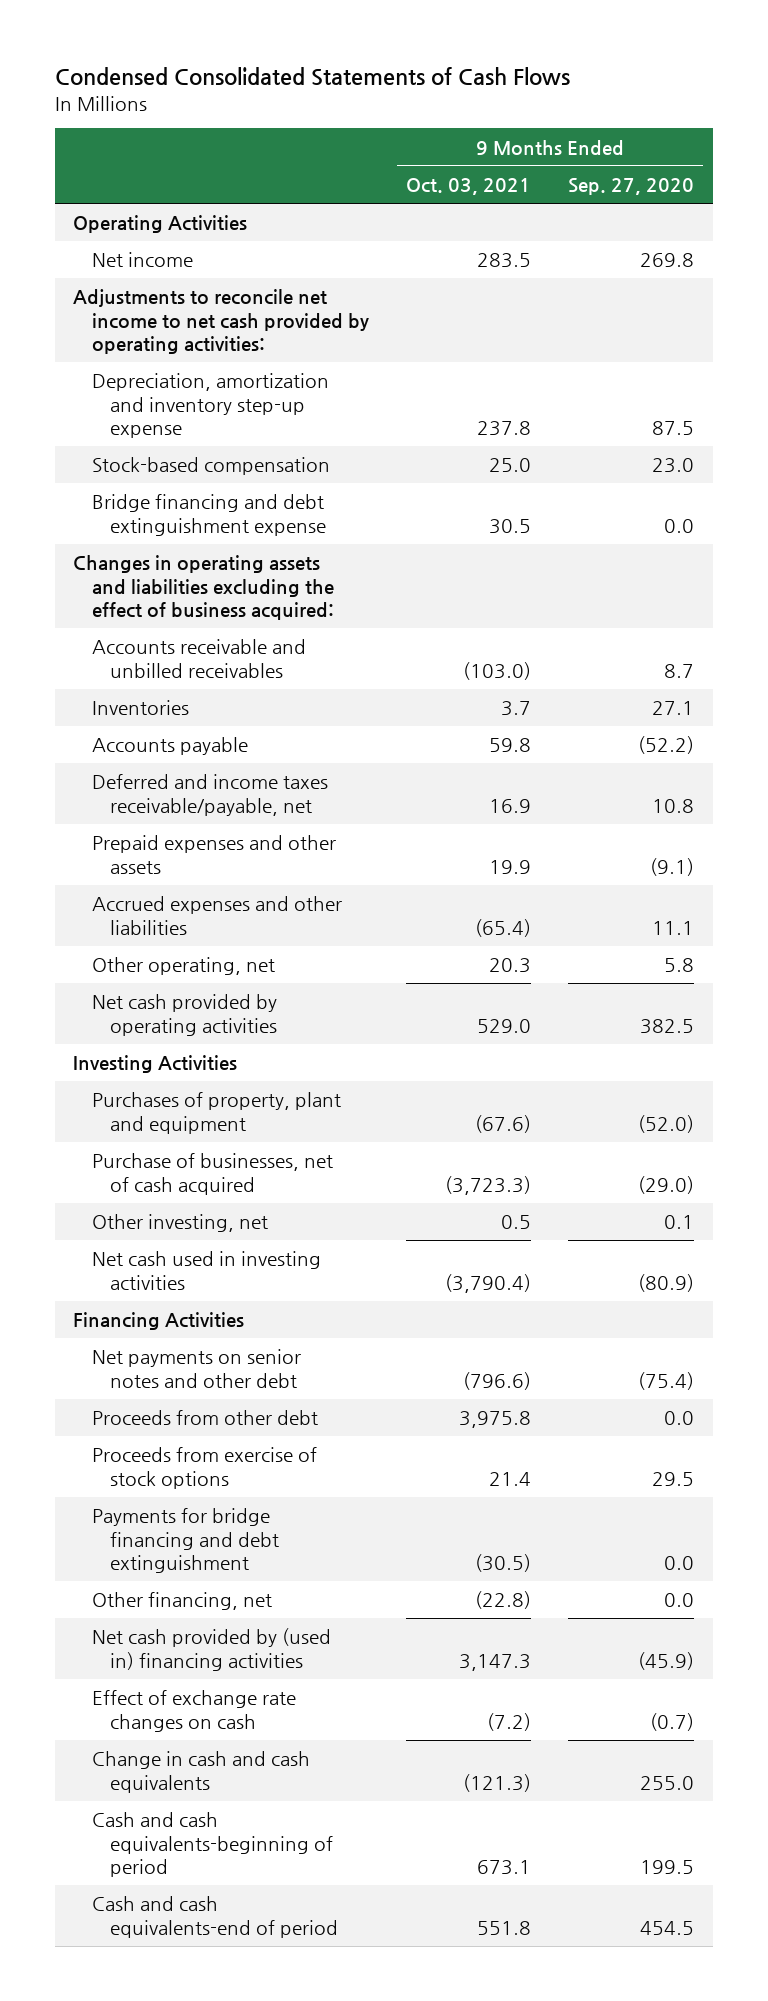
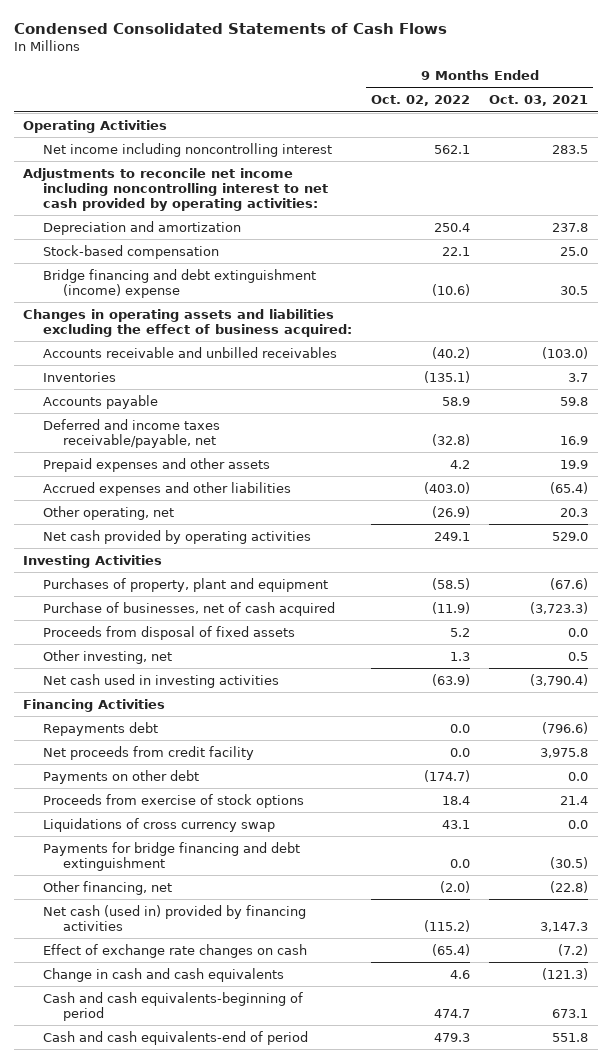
- | 9 Months Ended Oct. 03, 2021 | 9 Months Ended Sep. 27, 2020
+ | 9 Months Ended Oct. 02, 2022 | 9 Months Ended Oct. 03, 2021
- Net income | 283.5 | 269.8
- Adjustments to reconcile net income to net cash provided by operating activities:
- Depreciation, amortization and inventory step-up expense | 237.8 | 87.5
+ Net income including noncontrolling interest | 562.1 | 283.5
+ Adjustments to reconcile net income including noncontrolling interest to net cash provided by operating activities:
+ Depreciation and amortization | 250.4 | 237.8
- Bridge financing and debt extinguishment expense | 30.5 | 0.0
+ Bridge financing and debt extinguishment (income) expense | (10.6) | 30.5
+ Proceeds from disposal of fixed assets | 5.2 | 0.0
- Net payments on senior notes and other debt | (796.6) | (75.4)
- Proceeds from other debt | 3,975.8 | 0.0
+ Repayments debt | 0.0 | (796.6)
+ Net proceeds from credit facility | 0.0 | 3,975.8
+ Payments on other debt | (174.7) | 0.0
+ Liquidations of cross currency swap | 43.1 | 0.0
- Net cash provided by (used in) financing activities | 3,147.3 | (45.9)
+ Net cash (used in) provided by financing activities | (115.2) | 3,147.3

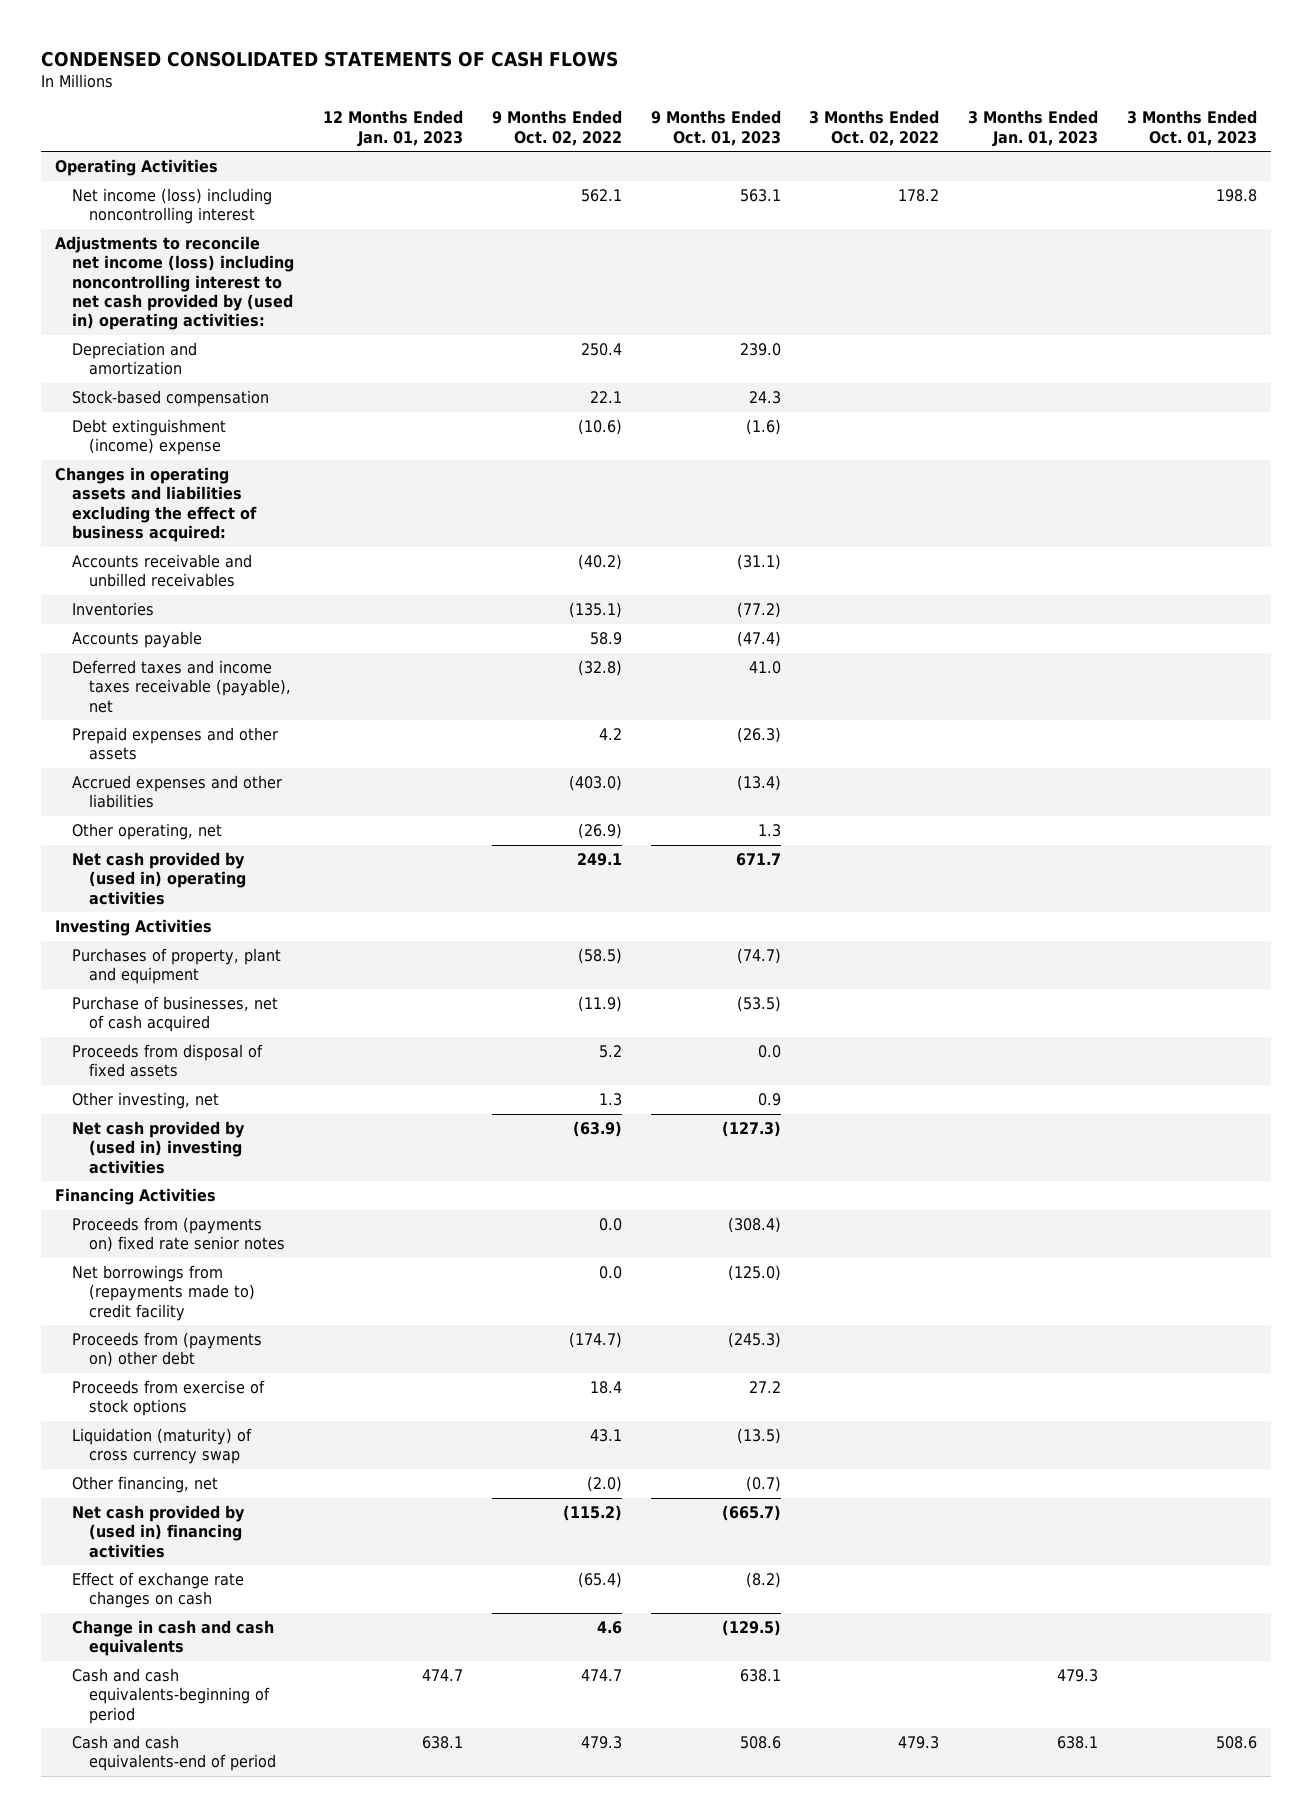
- Condensed Consolidated Statements of Cash Flows
+ CONDENSED CONSOLIDATED STATEMENTS OF CASH FLOWS
- | 9 Months Ended Oct. 02, 2022 | 9 Months Ended Oct. 03, 2021
+ | 12 Months Ended Jan. 01, 2023 | 9 Months Ended Oct. 02, 2022 | 9 Months Ended Oct. 01, 2023 | 3 Months Ended Oct. 02, 2022 | 3 Months Ended Jan. 01, 2023 | 3 Months Ended Oct. 01, 2023
- Net income including noncontrolling interest | 562.1 | 283.5
- Adjustments to reconcile net income including noncontrolling interest to net cash provided by operating activities:
+ Net income (loss) including noncontrolling interest | | 562.1 | 563.1 | 178.2 | | 198.8
+ Adjustments to reconcile net income (loss) including noncontrolling interest to net cash provided by (used in) operating activities:
- Bridge financing and debt extinguishment (income) expense | (10.6) | 30.5
+ Debt extinguishment (income) expense | | (10.6) | (1.6) | | |
- Deferred and income taxes receivable/payable, net | (32.8) | 16.9
+ Deferred taxes and income taxes receivable (payable), net | | (32.8) | 41.0 | | |
- Net cash provided by operating activities | 249.1 | 529.0
+ Net cash provided by (used in) operating activities | | 249.1 | 671.7 | | |
- Net cash used in investing activities | (63.9) | (3,790.4)
+ Net cash provided by (used in) investing activities | | (63.9) | (127.3) | | |
- Repayments debt | 0.0 | (796.6)
- Net proceeds from credit facility | 0.0 | 3,975.8
- Payments on other debt | (174.7) | 0.0
+ Proceeds from (payments on) fixed rate senior notes | | 0.0 | (308.4) | | |
+ Net borrowings from (repayments made to) credit facility | | 0.0 | (125.0) | | |
+ Proceeds from (payments on) other debt | | (174.7) | (245.3) | | |
- Liquidations of cross currency swap | 43.1 | 0.0
- Payments for bridge financing and debt extinguishment | 0.0 | (30.5)
+ Liquidation (maturity) of cross currency swap | | 43.1 | (13.5) | | |
- Net cash (used in) provided by financing activities | (115.2) | 3,147.3
+ Net cash provided by (used in) financing activities | | (115.2) | (665.7) | | |

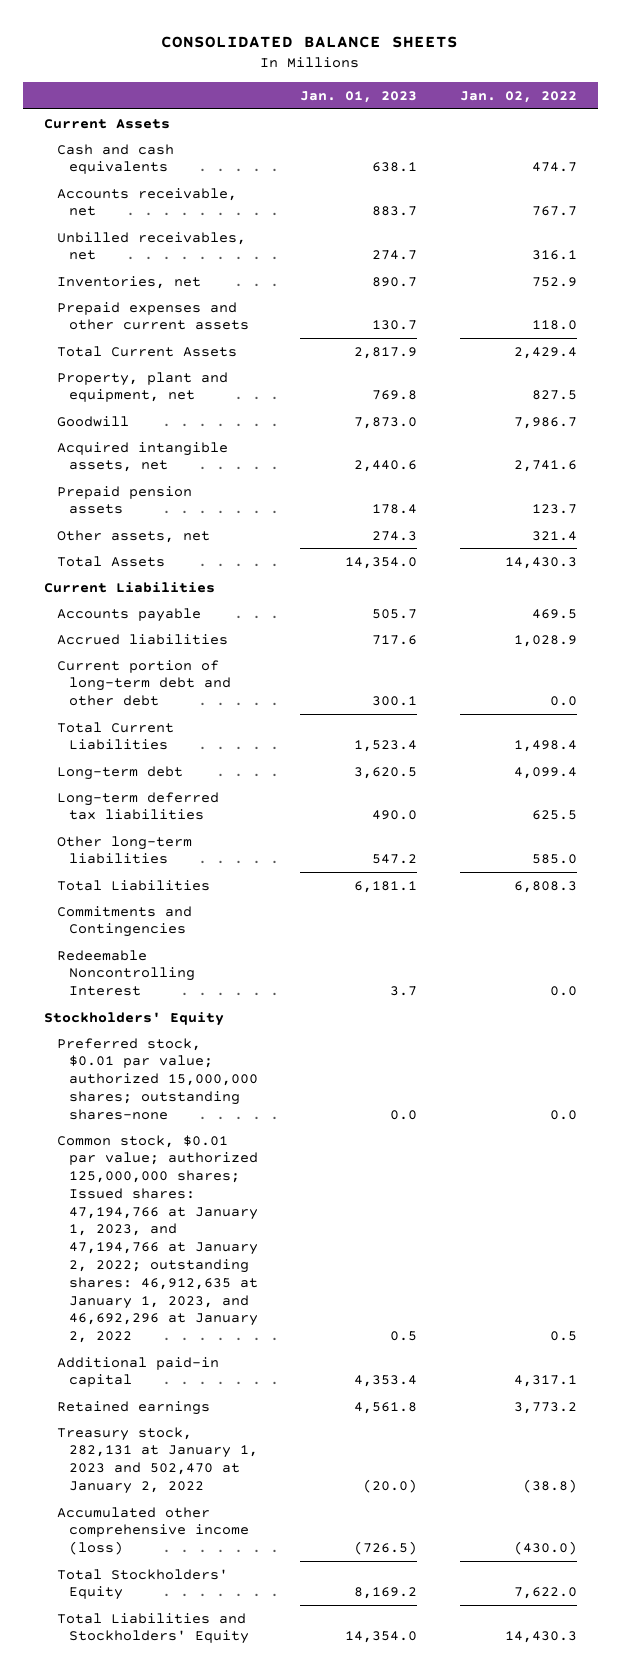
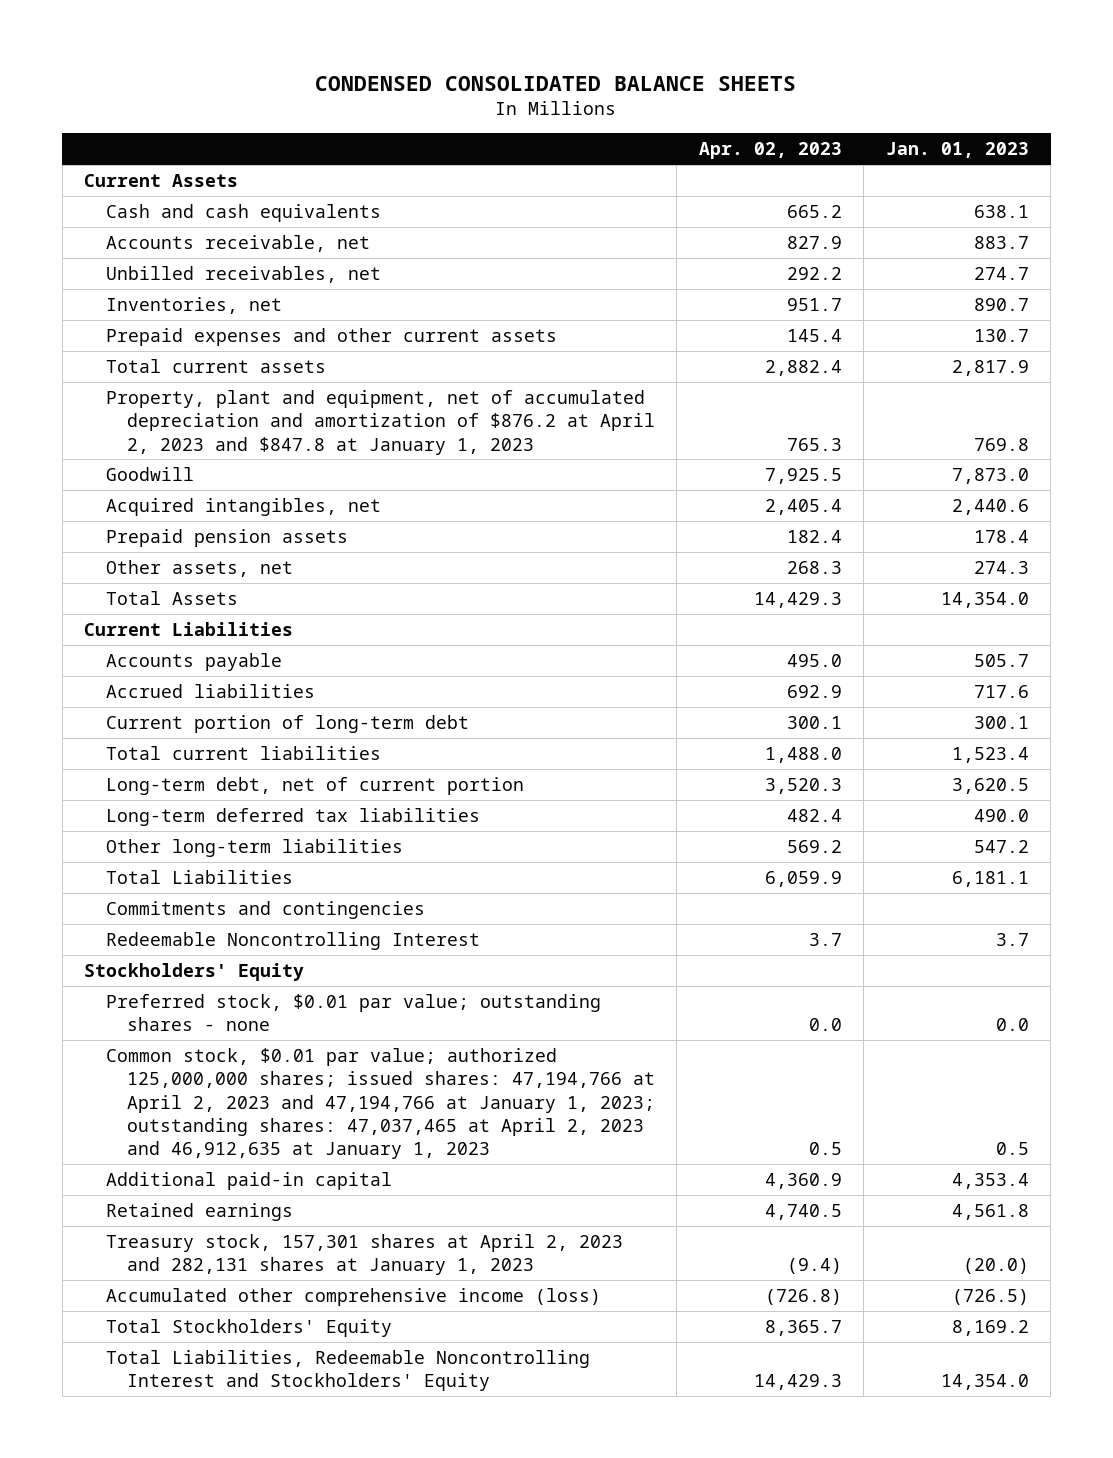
- CONSOLIDATED BALANCE SHEETS
+ CONDENSED CONSOLIDATED BALANCE SHEETS
- | Jan. 01, 2023 | Jan. 02, 2022
+ | Apr. 02, 2023 | Jan. 01, 2023
- Total Current Assets | 2,817.9 | 2,429.4
- Property, plant and equipment, net | 769.8 | 827.5
+ Total current assets | 2,882.4 | 2,817.9
+ Property, plant and equipment, net of accumulated depreciation and amortization of $876.2 at April 2, 2023 and $847.8 at January 1, 2023 | 765.3 | 769.8
- Acquired intangible assets, net | 2,440.6 | 2,741.6
+ Acquired intangibles, net | 2,405.4 | 2,440.6
- Current portion of long-term debt and other debt | 300.1 | 0.0
- Total Current Liabilities | 1,523.4 | 1,498.4
- Long-term debt | 3,620.5 | 4,099.4
+ Current portion of long-term debt | 300.1 | 300.1
+ Total current liabilities | 1,488.0 | 1,523.4
+ Long-term debt, net of current portion | 3,520.3 | 3,620.5
- Commitments and Contingencies
+ Commitments and contingencies
- Preferred stock, $0.01 par value; authorized 15,000,000 shares; outstanding shares-none | 0.0 | 0.0
- Common stock, $0.01 par value; authorized 125,000,000 shares; Issued shares: 47,194,766 at January 1, 2023, and 47,194,766 at January 2, 2022; outstanding shares: 46,912,635 at January 1, 2023, and 46,692,296 at January 2, 2022 | 0.5 | 0.5
+ Preferred stock, $0.01 par value; outstanding shares - none | 0.0 | 0.0
+ Common stock, $0.01 par value; authorized 125,000,000 shares; issued shares: 47,194,766 at April 2, 2023 and 47,194,766 at January 1, 2023; outstanding shares: 47,037,465 at April 2, 2023 and 46,912,635 at January 1, 2023 | 0.5 | 0.5
- Treasury stock, 282,131 at January 1, 2023 and 502,470 at January 2, 2022 | (20.0) | (38.8)
+ Treasury stock, 157,301 shares at April 2, 2023 and 282,131 shares at January 1, 2023 | (9.4) | (20.0)
- Total Liabilities and Stockholders' Equity | 14,354.0 | 14,430.3
+ Total Liabilities, Redeemable Noncontrolling Interest and Stockholders' Equity | 14,429.3 | 14,354.0

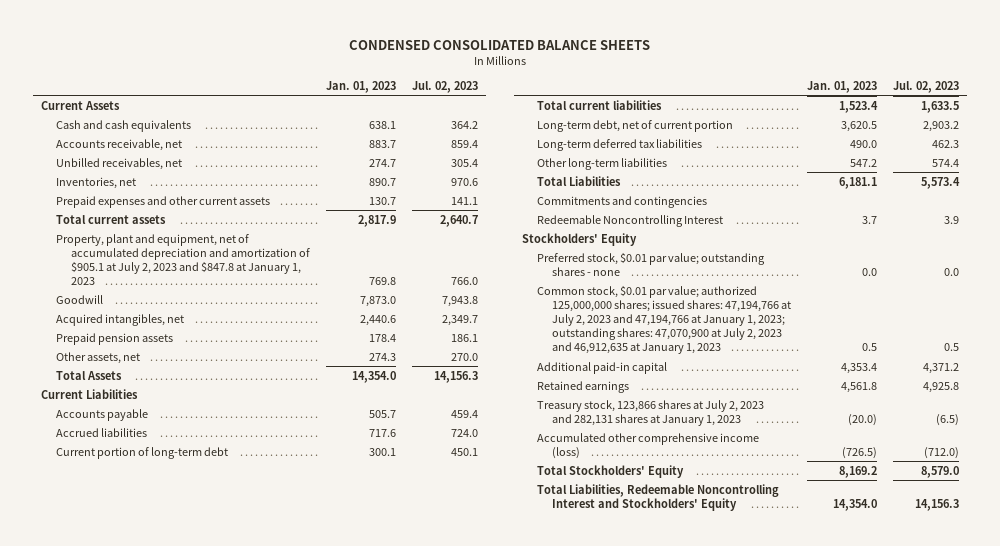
- | Apr. 02, 2023 | Jan. 01, 2023
+ | Jan. 01, 2023 | Jul. 02, 2023
- Property, plant and equipment, net of accumulated depreciation and amortization of $876.2 at April 2, 2023 and $847.8 at January 1, 2023 | 765.3 | 769.8
+ Property, plant and equipment, net of accumulated depreciation and amortization of $905.1 at July 2, 2023 and $847.8 at January 1, 2023 | 769.8 | 766.0
- Common stock, $0.01 par value; authorized 125,000,000 shares; issued shares: 47,194,766 at April 2, 2023 and 47,194,766 at January 1, 2023; outstanding shares: 47,037,465 at April 2, 2023 and 46,912,635 at January 1, 2023 | 0.5 | 0.5
+ Common stock, $0.01 par value; authorized 125,000,000 shares; issued shares: 47,194,766 at July 2, 2023 and 47,194,766 at January 1, 2023; outstanding shares: 47,070,900 at July 2, 2023 and 46,912,635 at January 1, 2023 | 0.5 | 0.5
- Treasury stock, 157,301 shares at April 2, 2023 and 282,131 shares at January 1, 2023 | (9.4) | (20.0)
+ Treasury stock, 123,866 shares at July 2, 2023 and 282,131 shares at January 1, 2023 | (20.0) | (6.5)

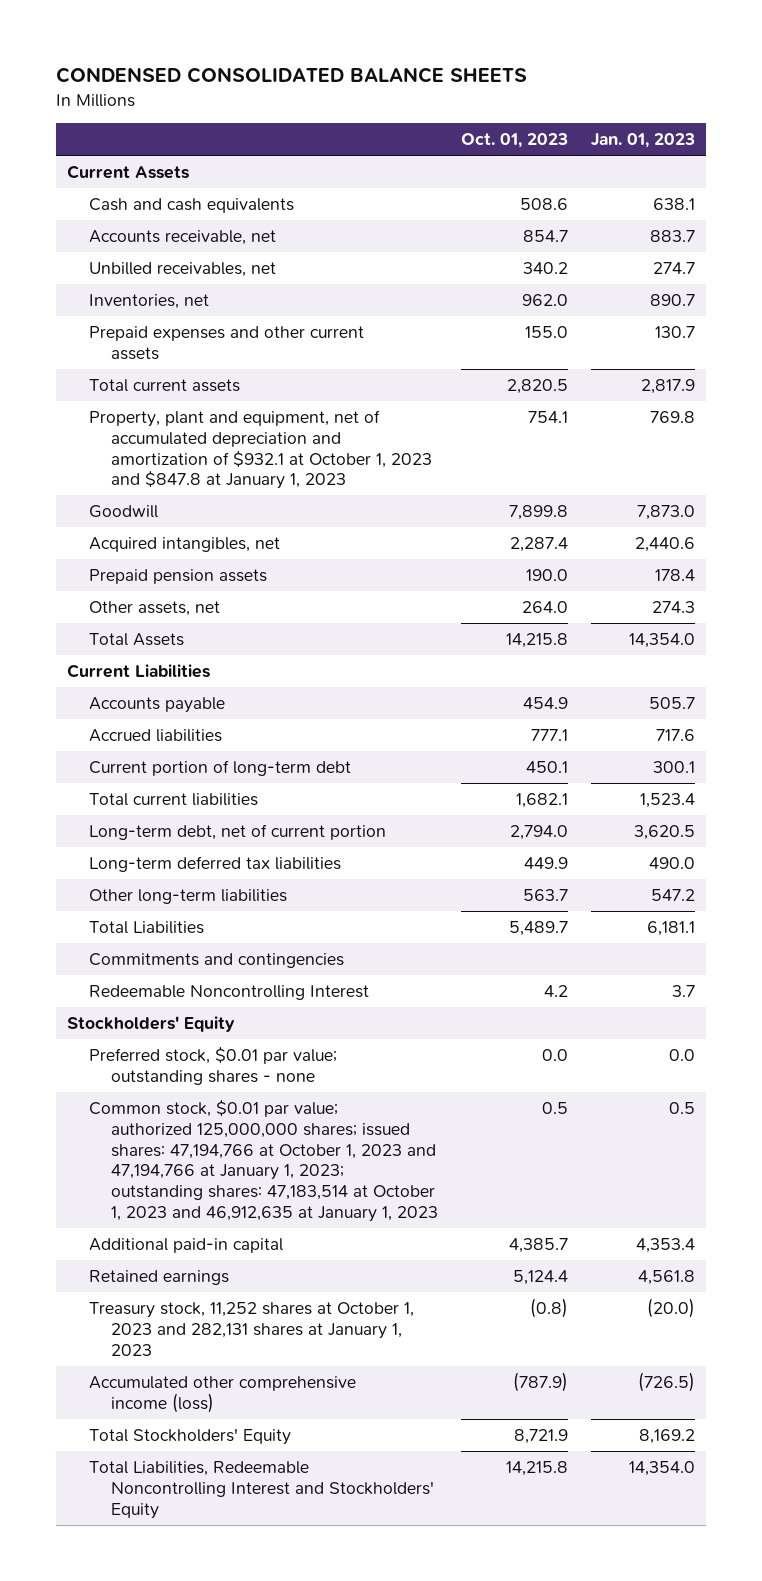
- | Jan. 01, 2023 | Jul. 02, 2023
+ | Oct. 01, 2023 | Jan. 01, 2023
- Property, plant and equipment, net of accumulated depreciation and amortization of $905.1 at July 2, 2023 and $847.8 at January 1, 2023 | 769.8 | 766.0
+ Property, plant and equipment, net of accumulated depreciation and amortization of $932.1 at October 1, 2023 and $847.8 at January 1, 2023 | 754.1 | 769.8
- Common stock, $0.01 par value; authorized 125,000,000 shares; issued shares: 47,194,766 at July 2, 2023 and 47,194,766 at January 1, 2023; outstanding shares: 47,070,900 at July 2, 2023 and 46,912,635 at January 1, 2023 | 0.5 | 0.5
+ Common stock, $0.01 par value; authorized 125,000,000 shares; issued shares: 47,194,766 at October 1, 2023 and 47,194,766 at January 1, 2023; outstanding shares: 47,183,514 at October 1, 2023 and 46,912,635 at January 1, 2023 | 0.5 | 0.5
- Treasury stock, 123,866 shares at July 2, 2023 and 282,131 shares at January 1, 2023 | (20.0) | (6.5)
+ Treasury stock, 11,252 shares at October 1, 2023 and 282,131 shares at January 1, 2023 | (0.8) | (20.0)

